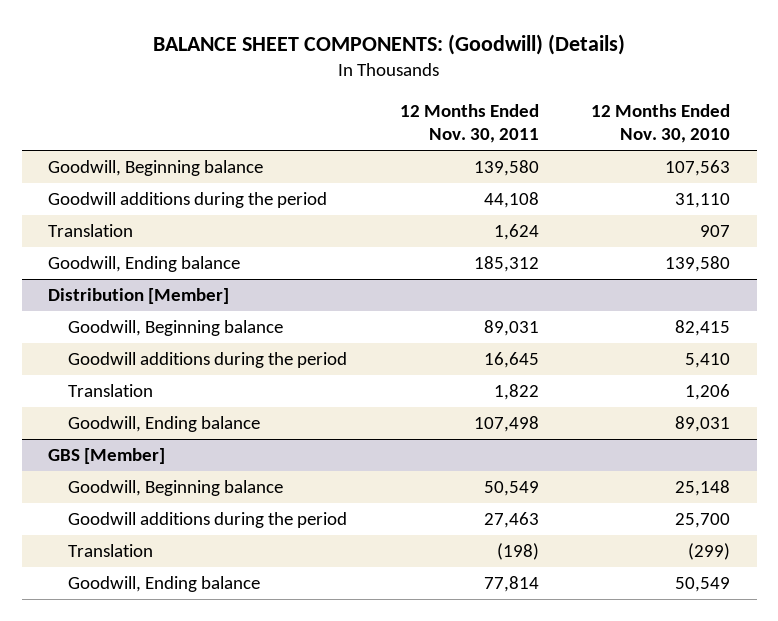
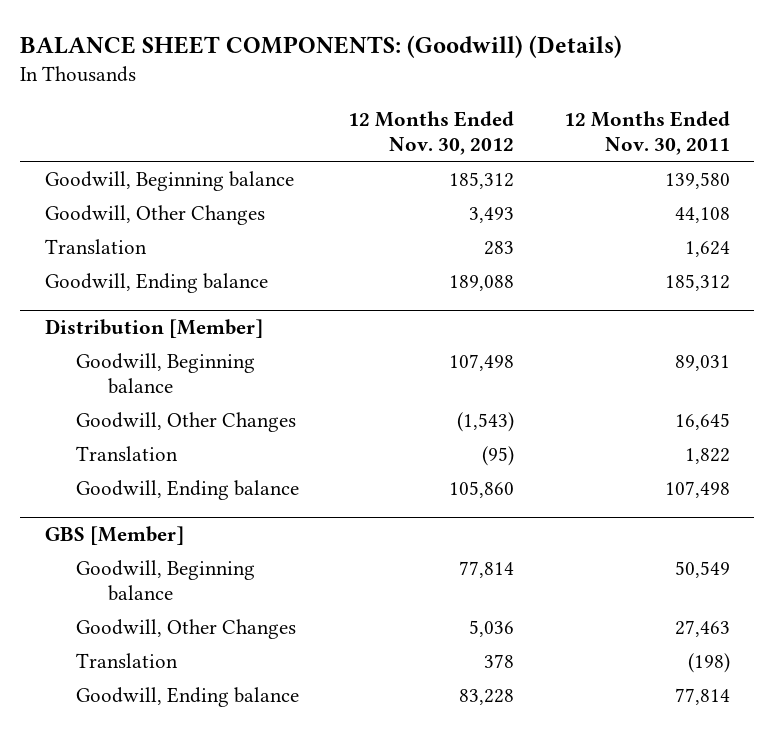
- | 12 Months Ended Nov. 30, 2011 | 12 Months Ended Nov. 30, 2010
+ | 12 Months Ended Nov. 30, 2012 | 12 Months Ended Nov. 30, 2011
- Goodwill additions during the period | 44,108 | 31,110
+ Goodwill, Other Changes | 3,493 | 44,108
@ Distribution [Member]
- Goodwill additions during the period | 16,645 | 5,410
+ Goodwill, Other Changes | (1,543) | 16,645
@ GBS [Member]
- Goodwill additions during the period | 27,463 | 25,700
+ Goodwill, Other Changes | 5,036 | 27,463

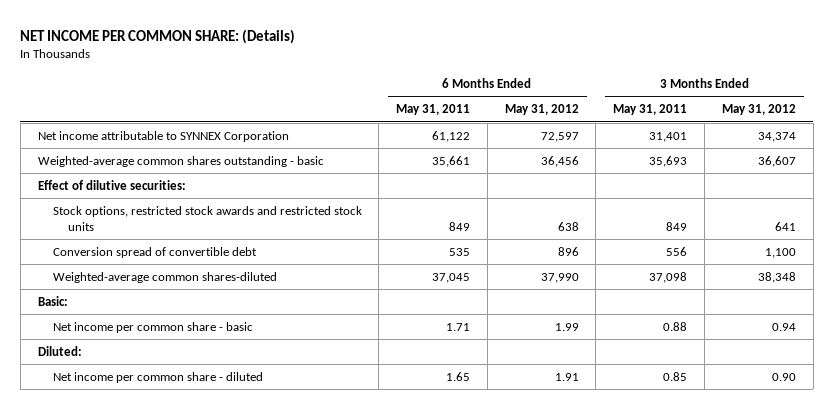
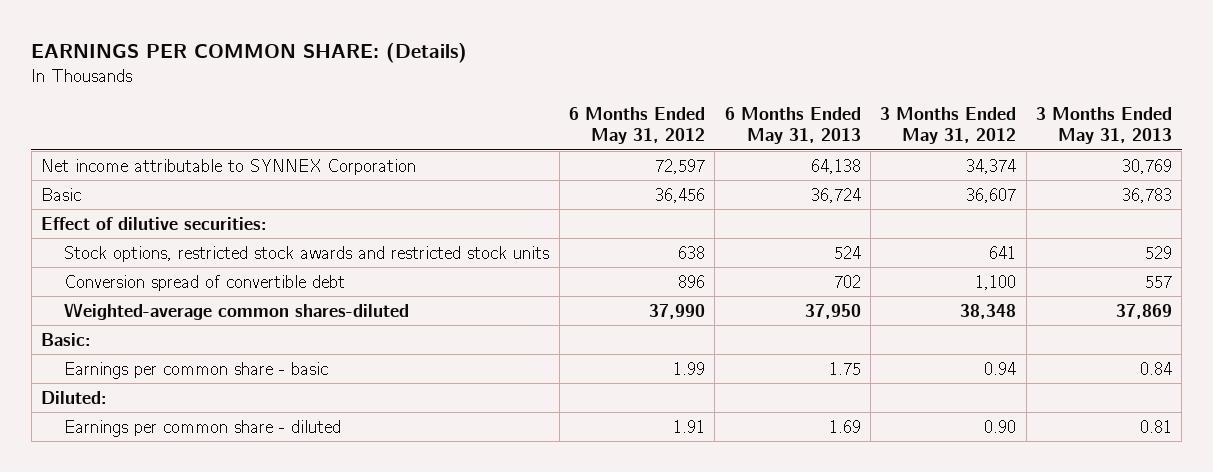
- NET INCOME PER COMMON SHARE: (Details)
+ EARNINGS PER COMMON SHARE: (Details)
- | 6 Months Ended May 31, 2011 | 6 Months Ended May 31, 2012 | 3 Months Ended May 31, 2011 | 3 Months Ended May 31, 2012
+ | 6 Months Ended May 31, 2012 | 6 Months Ended May 31, 2013 | 3 Months Ended May 31, 2012 | 3 Months Ended May 31, 2013
- Weighted-average common shares outstanding - basic | 35,661 | 36,456 | 35,693 | 36,607
+ Basic | 36,456 | 36,724 | 36,607 | 36,783
- Net income per common share - basic | 1.71 | 1.99 | 0.88 | 0.94
+ Earnings per common share - basic | 1.99 | 1.75 | 0.94 | 0.84
- Net income per common share - diluted | 1.65 | 1.91 | 0.85 | 0.90
+ Earnings per common share - diluted | 1.91 | 1.69 | 0.90 | 0.81

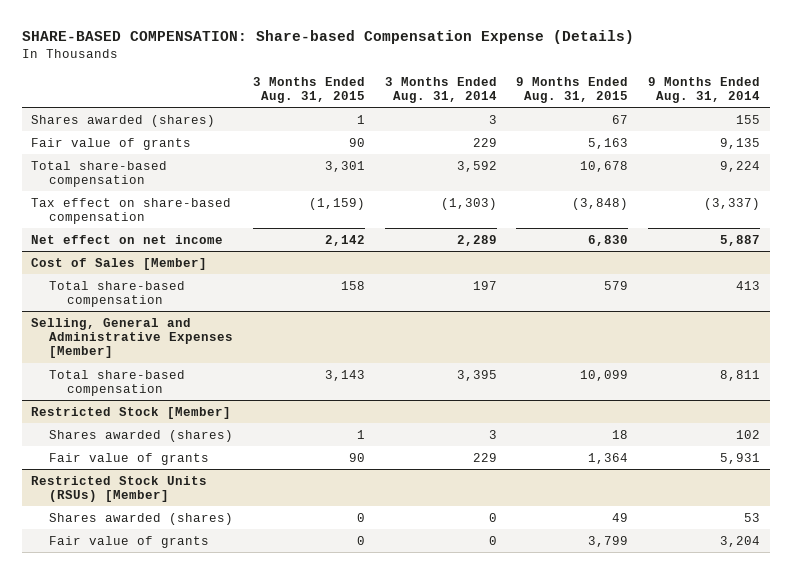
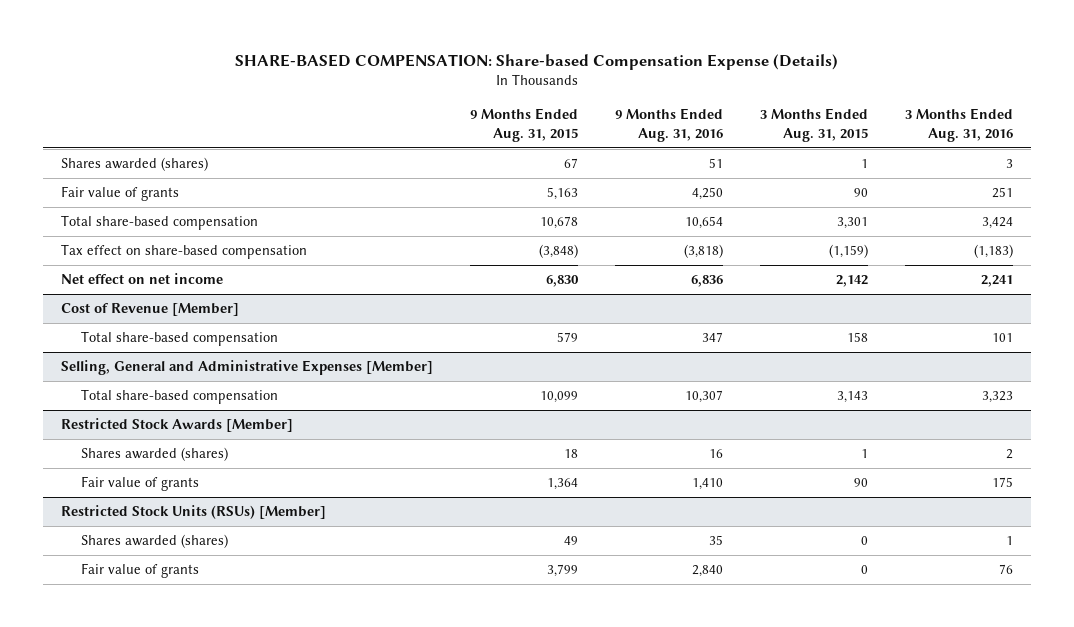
- | 3 Months Ended Aug. 31, 2015 | 3 Months Ended Aug. 31, 2014 | 9 Months Ended Aug. 31, 2015 | 9 Months Ended Aug. 31, 2014
+ | 9 Months Ended Aug. 31, 2015 | 9 Months Ended Aug. 31, 2016 | 3 Months Ended Aug. 31, 2015 | 3 Months Ended Aug. 31, 2016
- Cost of Sales [Member]
+ Cost of Revenue [Member]
- Restricted Stock [Member]
+ Restricted Stock Awards [Member]

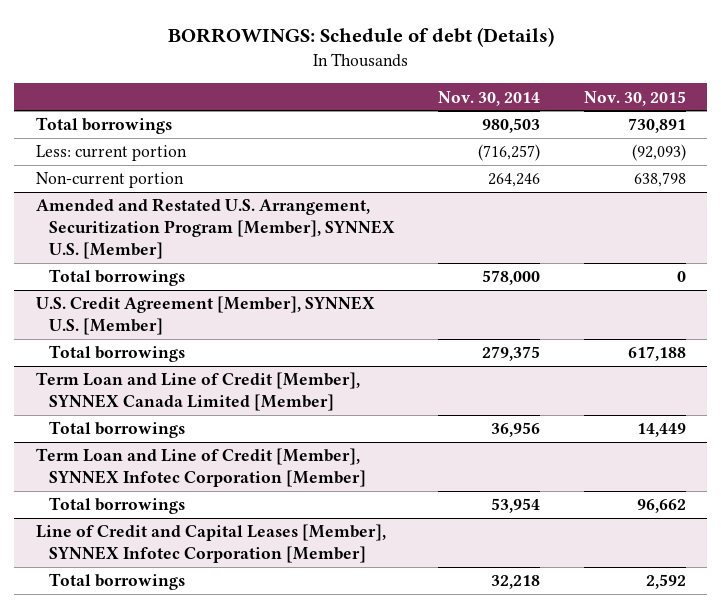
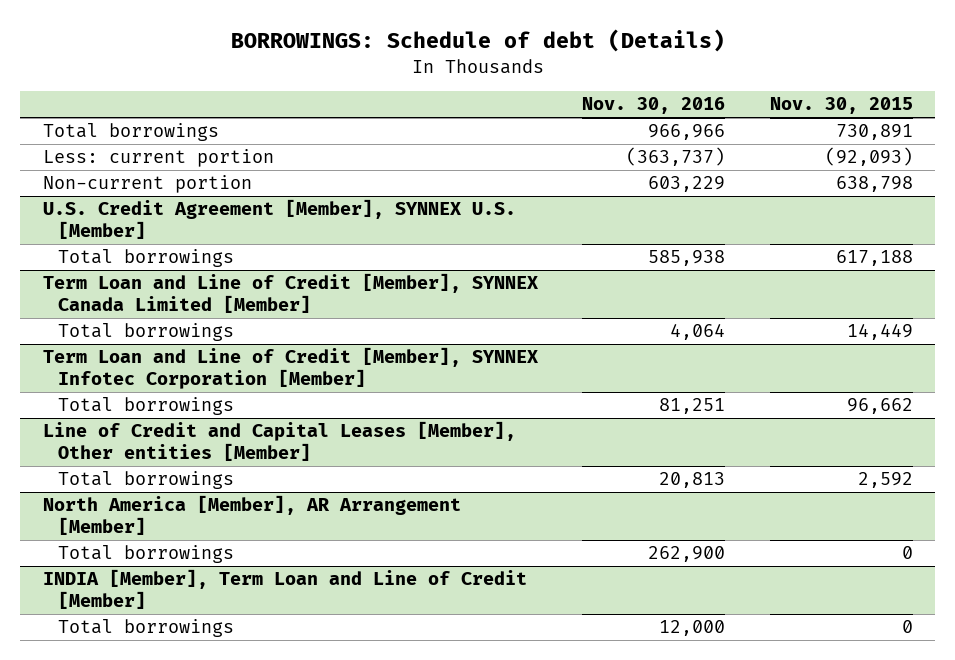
- | Nov. 30, 2014 | Nov. 30, 2015
+ | Nov. 30, 2016 | Nov. 30, 2015
- Amended and Restated U.S. Arrangement, Securitization Program [Member], SYNNEX U.S. [Member]
- Total borrowings | 578,000 | 0
- Line of Credit and Capital Leases [Member], SYNNEX Infotec Corporation [Member]
+ Line of Credit and Capital Leases [Member], Other entities [Member]
+ North America [Member], AR Arrangement [Member]
+ Total borrowings | 262,900 | 0
+ INDIA [Member], Term Loan and Line of Credit [Member]
+ Total borrowings | 12,000 | 0

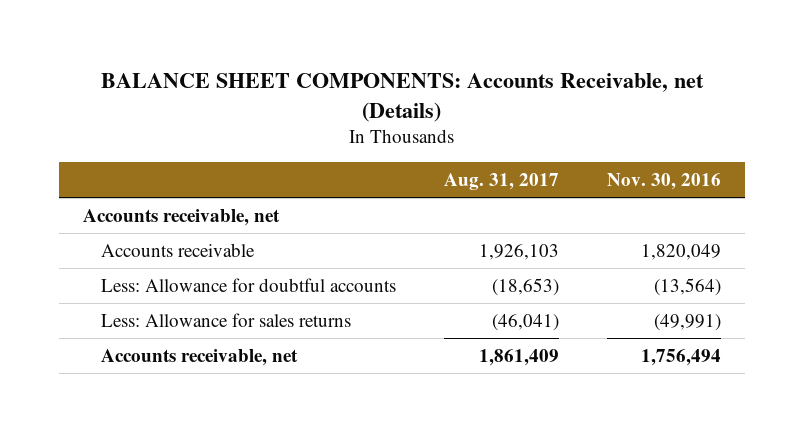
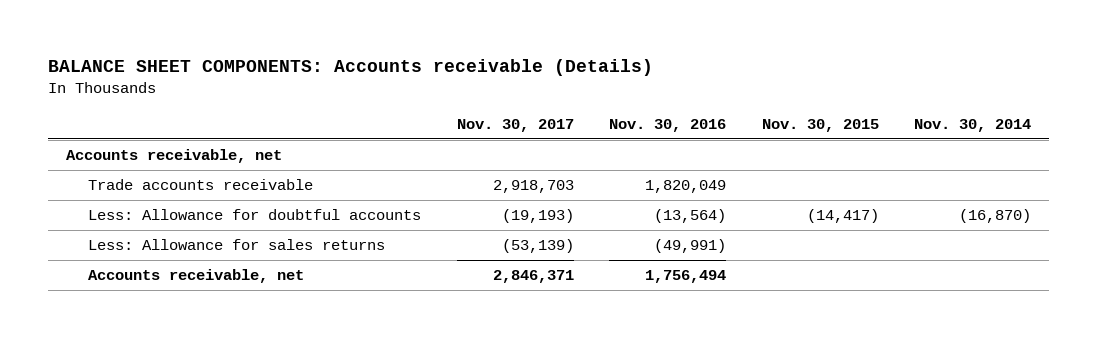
- BALANCE SHEET COMPONENTS: Accounts Receivable, net (Details)
+ BALANCE SHEET COMPONENTS: Accounts receivable (Details)
- | Aug. 31, 2017 | Nov. 30, 2016
+ | Nov. 30, 2017 | Nov. 30, 2016 | Nov. 30, 2015 | Nov. 30, 2014
- Accounts receivable | 1,926,103 | 1,820,049
+ Trade accounts receivable | 2,918,703 | 1,820,049 | |

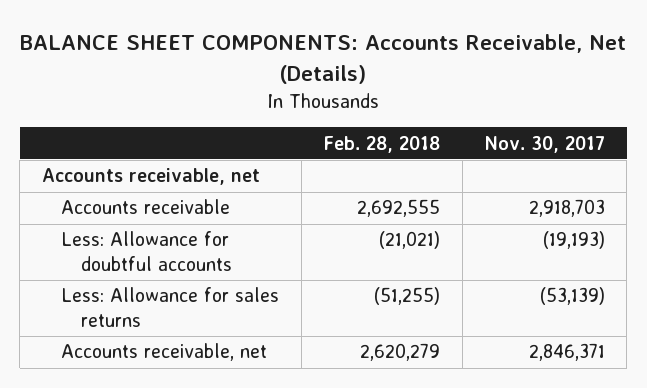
- BALANCE SHEET COMPONENTS: Accounts receivable (Details)
+ BALANCE SHEET COMPONENTS: Accounts Receivable, Net (Details)
- | Nov. 30, 2017 | Nov. 30, 2016 | Nov. 30, 2015 | Nov. 30, 2014
+ | Feb. 28, 2018 | Nov. 30, 2017
- Trade accounts receivable | 2,918,703 | 1,820,049 | |
+ Accounts receivable | 2,692,555 | 2,918,703

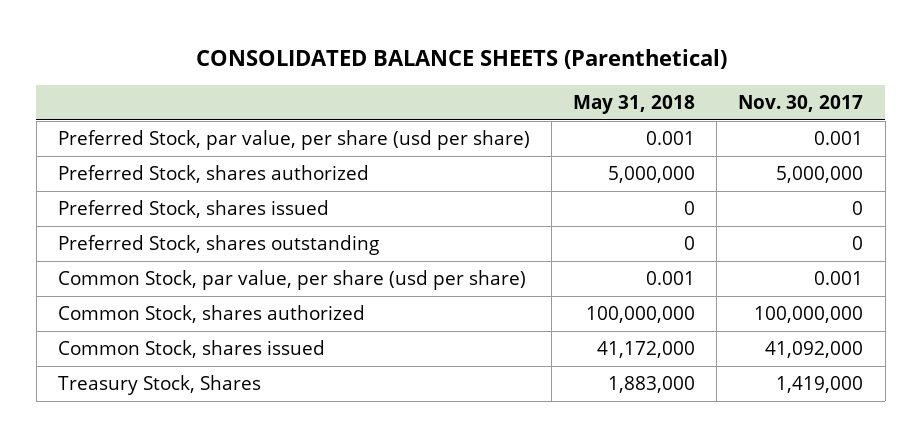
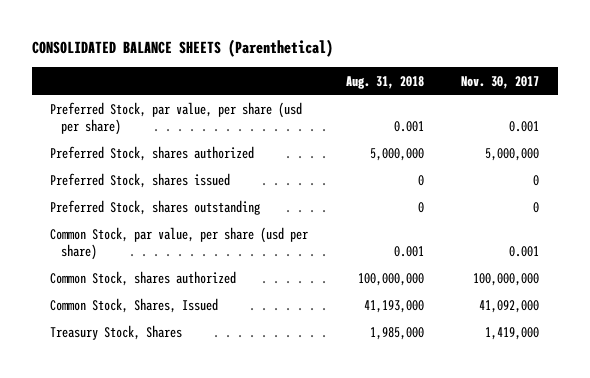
- | May 31, 2018 | Nov. 30, 2017
+ | Aug. 31, 2018 | Nov. 30, 2017
- Common Stock, shares issued | 41,172,000 | 41,092,000
+ Common Stock, Shares, Issued | 41,193,000 | 41,092,000

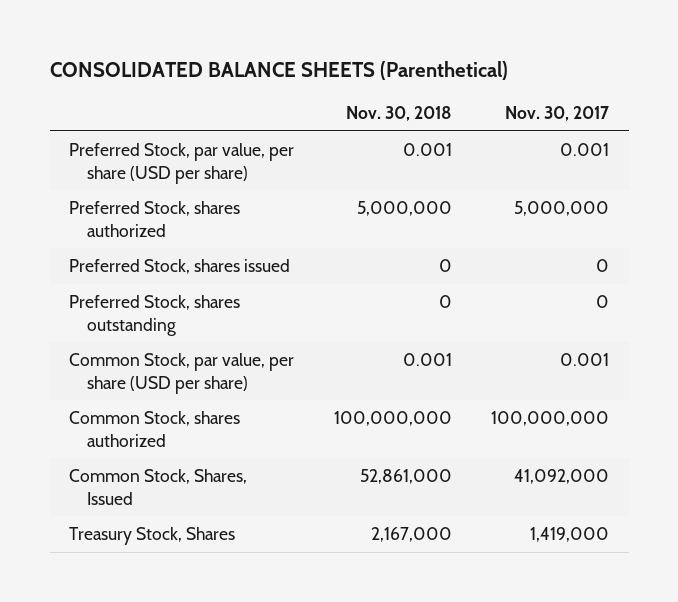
- | Aug. 31, 2018 | Nov. 30, 2017
+ | Nov. 30, 2018 | Nov. 30, 2017
- Preferred Stock, par value, per share (usd per share) | 0.001 | 0.001
+ Preferred Stock, par value, per share (USD per share) | 0.001 | 0.001
- Common Stock, par value, per share (usd per share) | 0.001 | 0.001
+ Common Stock, par value, per share (USD per share) | 0.001 | 0.001

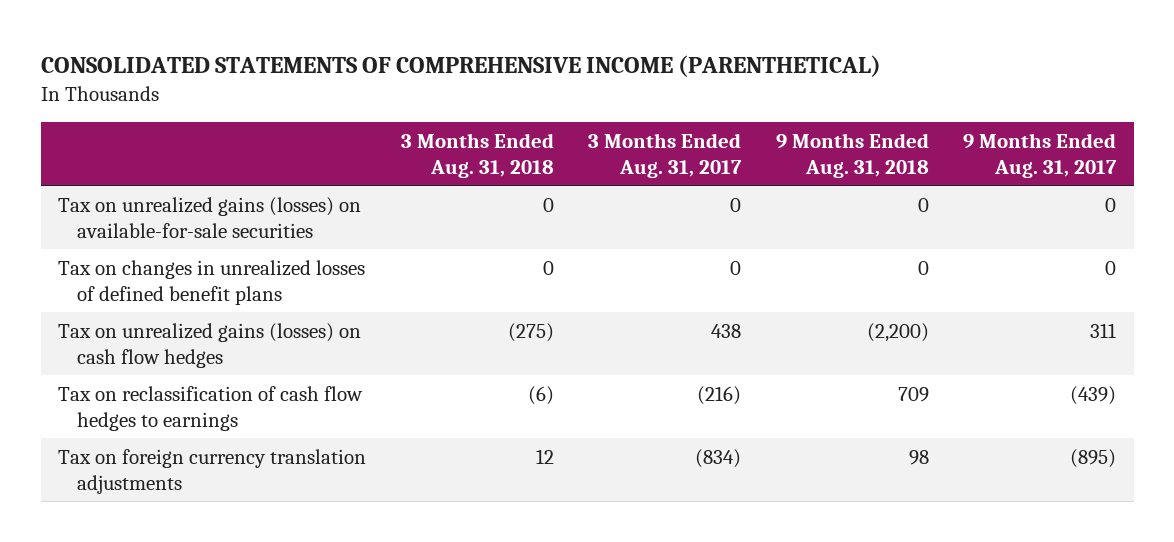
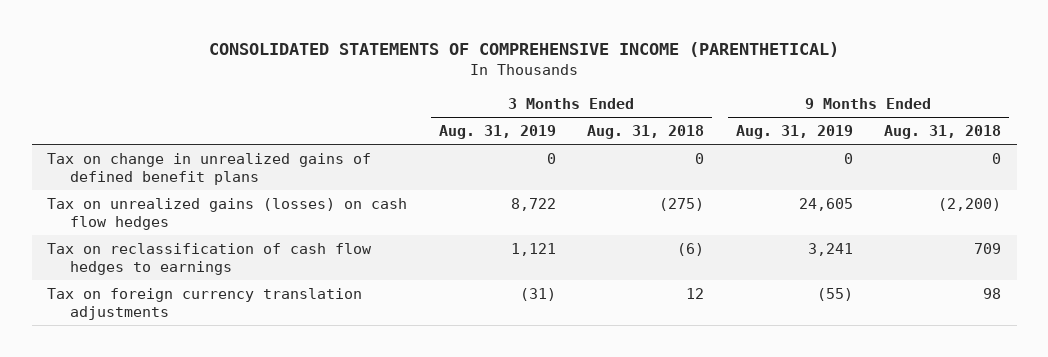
- | 3 Months Ended Aug. 31, 2018 | 3 Months Ended Aug. 31, 2017 | 9 Months Ended Aug. 31, 2018 | 9 Months Ended Aug. 31, 2017
+ | 3 Months Ended Aug. 31, 2019 | 3 Months Ended Aug. 31, 2018 | 9 Months Ended Aug. 31, 2019 | 9 Months Ended Aug. 31, 2018
- Tax on unrealized gains (losses) on available-for-sale securities | 0 | 0 | 0 | 0
- Tax on changes in unrealized losses of defined benefit plans | 0 | 0 | 0 | 0
+ Tax on change in unrealized gains of defined benefit plans | 0 | 0 | 0 | 0

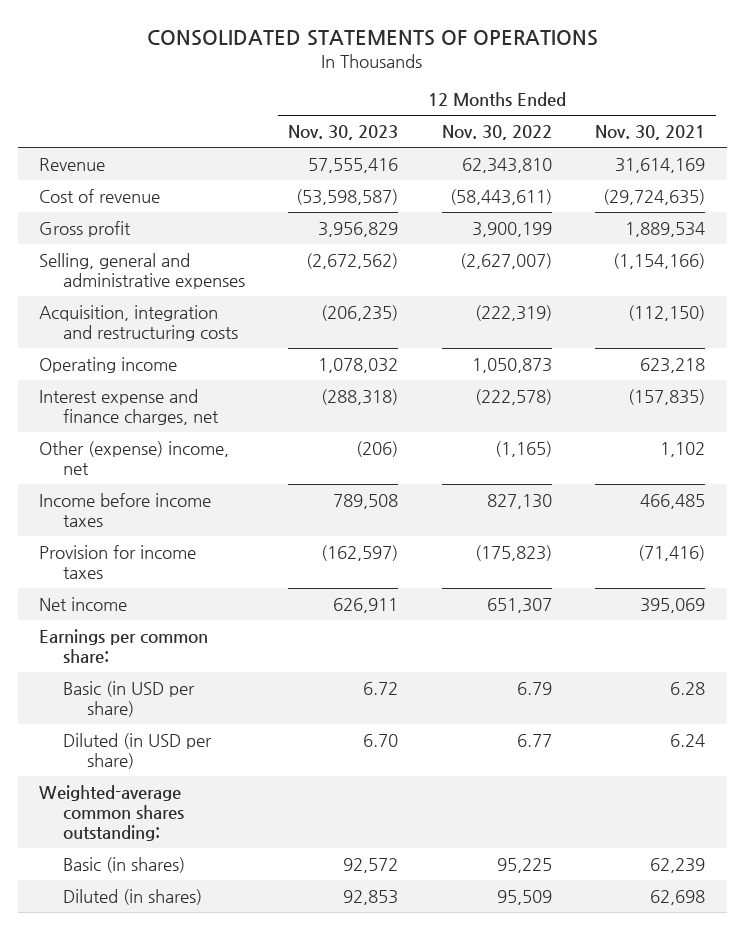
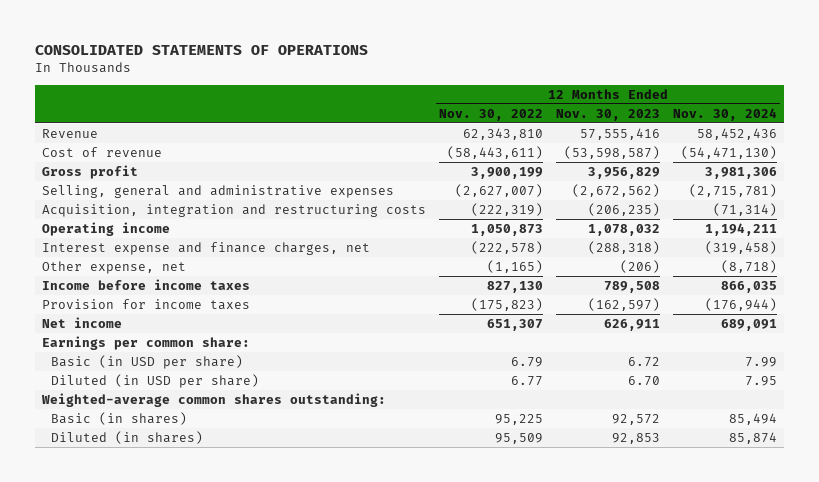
- | 12 Months Ended Nov. 30, 2023 | 12 Months Ended Nov. 30, 2022 | 12 Months Ended Nov. 30, 2021
+ | 12 Months Ended Nov. 30, 2022 | 12 Months Ended Nov. 30, 2023 | 12 Months Ended Nov. 30, 2024
- Other (expense) income, net | (206) | (1,165) | 1,102
+ Other expense, net | (1,165) | (206) | (8,718)

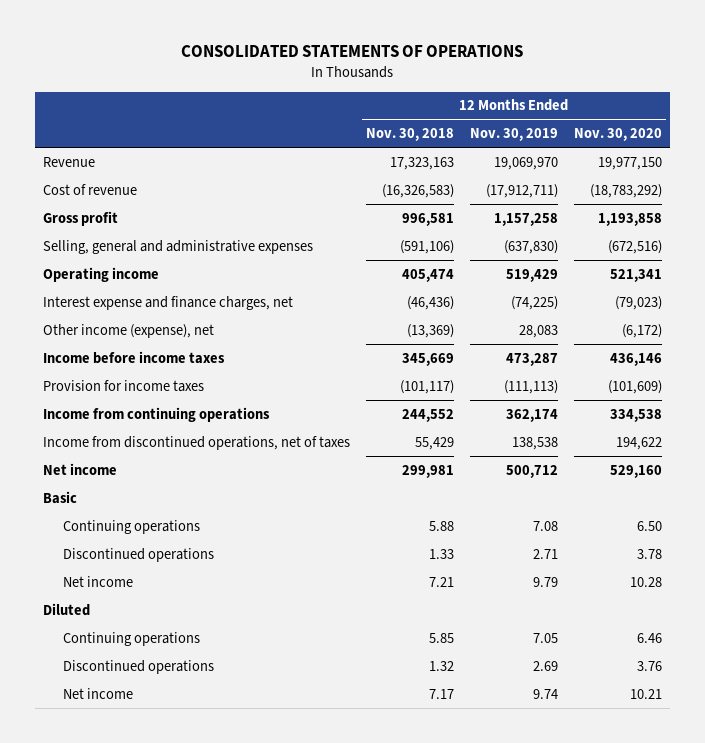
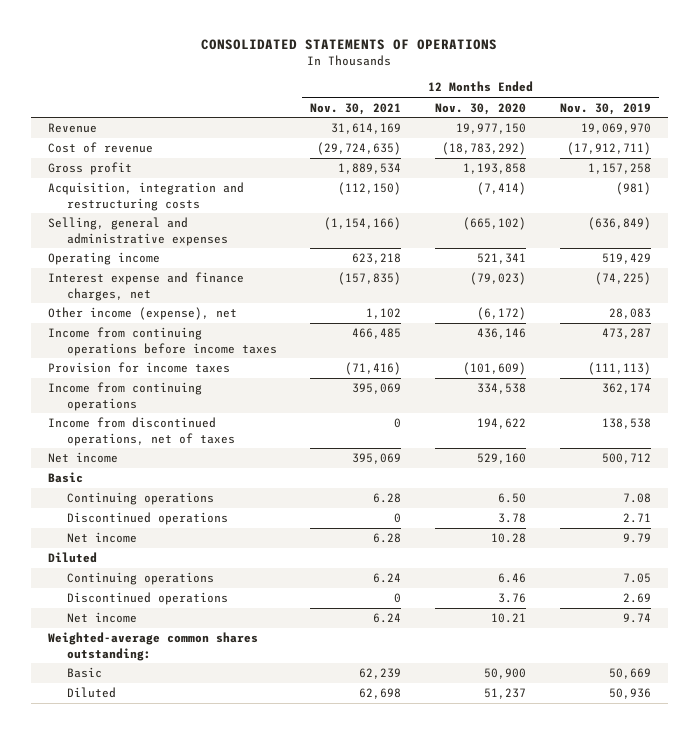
- | 12 Months Ended Nov. 30, 2018 | 12 Months Ended Nov. 30, 2019 | 12 Months Ended Nov. 30, 2020
+ | 12 Months Ended Nov. 30, 2021 | 12 Months Ended Nov. 30, 2020 | 12 Months Ended Nov. 30, 2019
- Selling, general and administrative expenses | (591,106) | (637,830) | (672,516)
+ Acquisition, integration and restructuring costs | (112,150) | (7,414) | (981)
+ Selling, general and administrative expenses | (1,154,166) | (665,102) | (636,849)
- Income before income taxes | 345,669 | 473,287 | 436,146
+ Income from continuing operations before income taxes | 466,485 | 436,146 | 473,287
+ Weighted-average common shares outstanding:
+ Basic | 62,239 | 50,900 | 50,669
+ Diluted | 62,698 | 51,237 | 50,936

